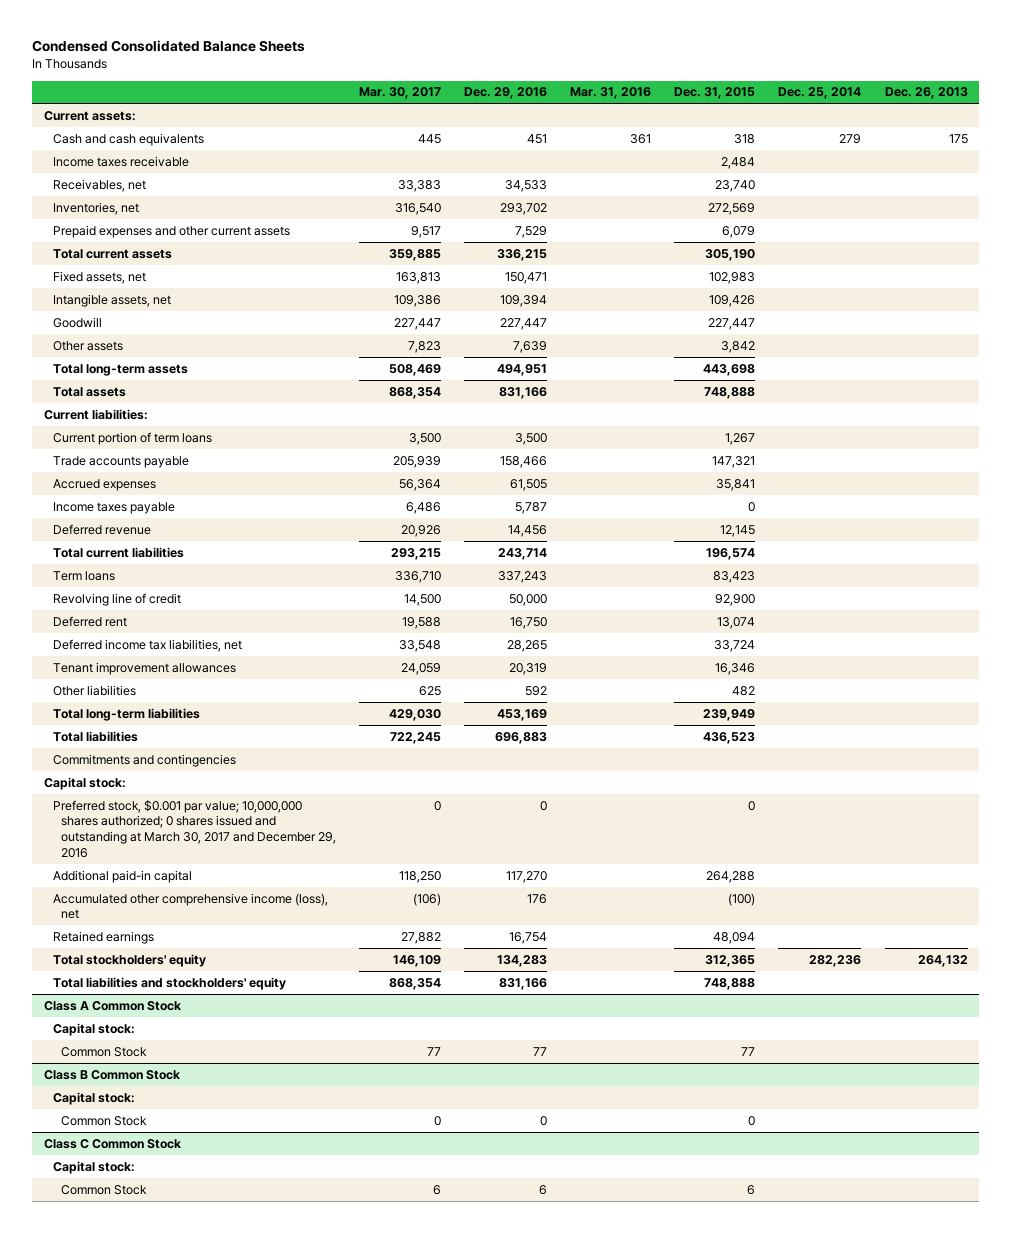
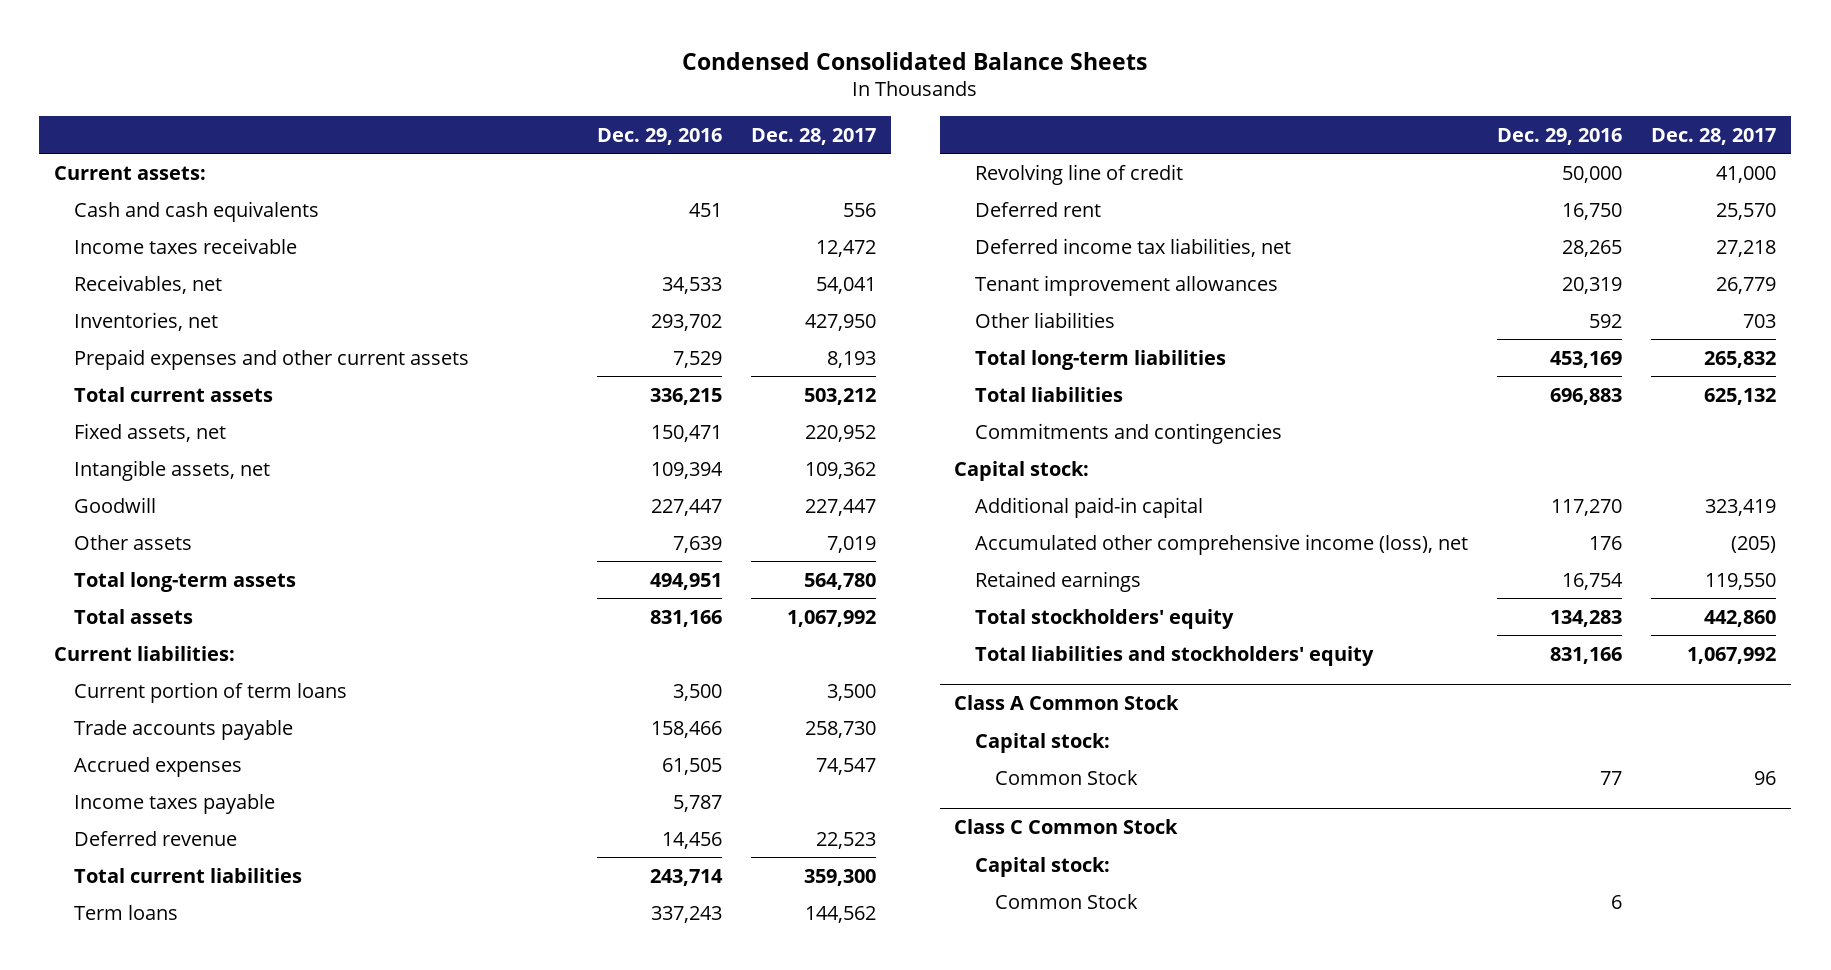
- | Mar. 30, 2017 | Dec. 29, 2016 | Mar. 31, 2016 | Dec. 31, 2015 | Dec. 25, 2014 | Dec. 26, 2013
+ | Dec. 29, 2016 | Dec. 28, 2017
- Preferred stock, $0.001 par value; 10,000,000 shares authorized; 0 shares issued and outstanding at March 30, 2017 and December 29, 2016 | 0 | 0 | | 0 | |
- Class B Common Stock
- Capital stock:
- Common Stock | 0 | 0 | | 0 | |

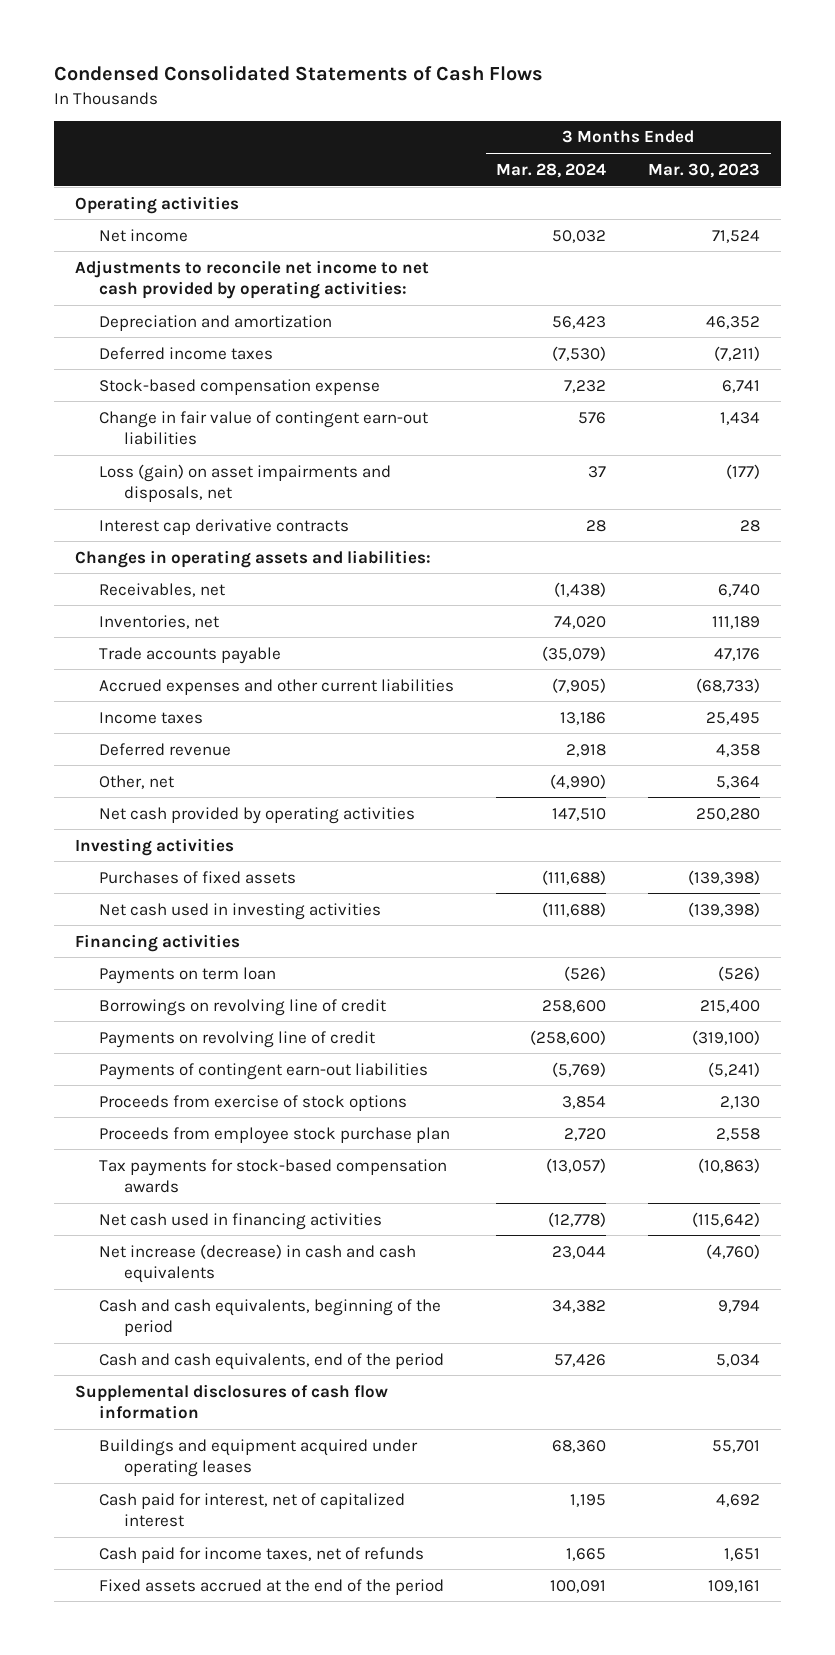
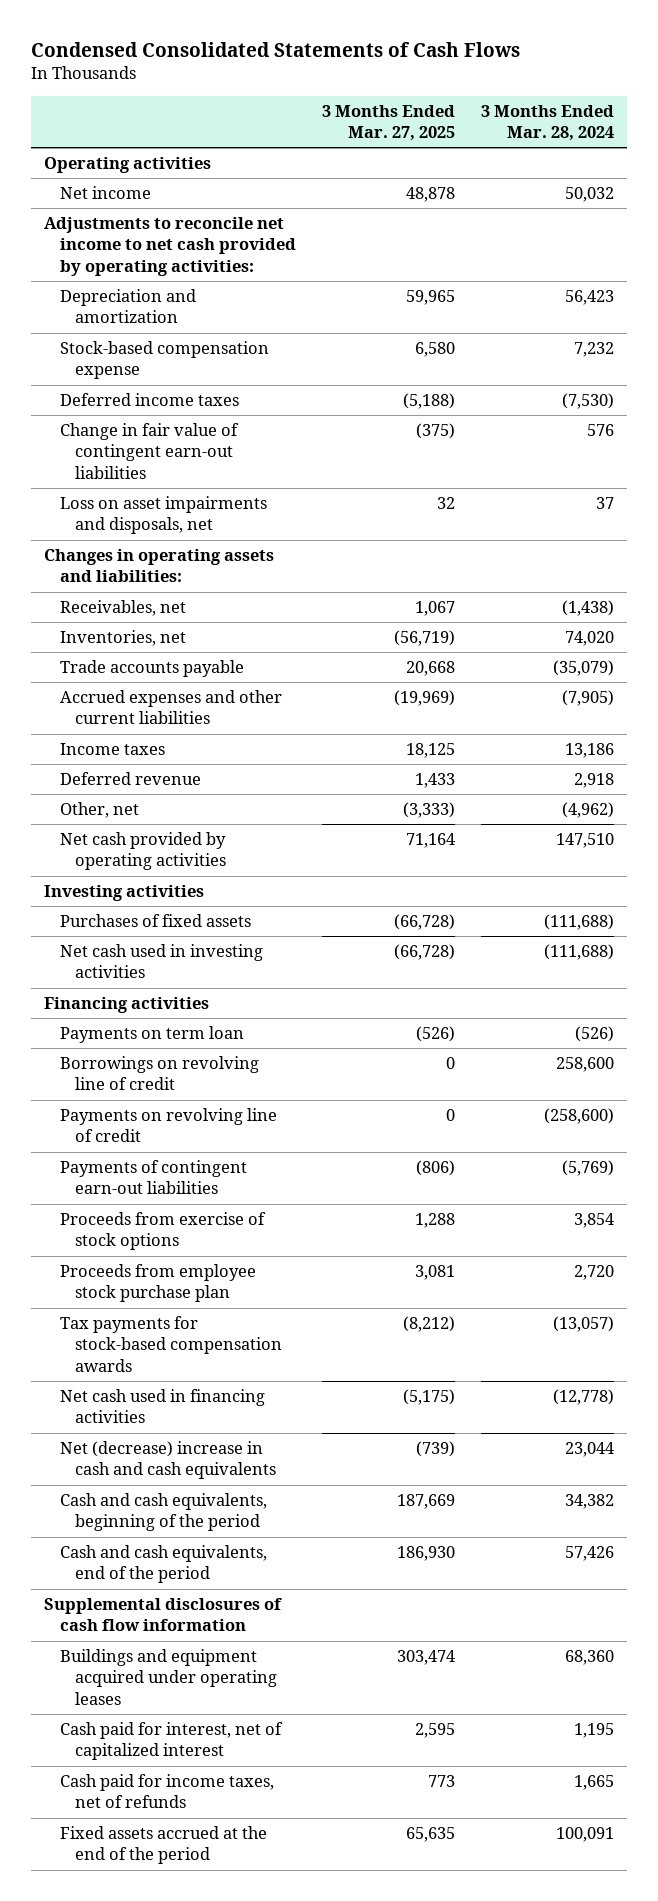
- | 3 Months Ended Mar. 28, 2024 | 3 Months Ended Mar. 30, 2023
+ | 3 Months Ended Mar. 27, 2025 | 3 Months Ended Mar. 28, 2024
moved down: Deferred income taxes | (5,188) | (7,530)
- Loss (gain) on asset impairments and disposals, net | 37 | (177)
- Interest cap derivative contracts | 28 | 28
+ Loss on asset impairments and disposals, net | 32 | 37
- Other, net | (4,990) | 5,364
+ Other, net | (3,333) | (4,962)
- Net increase (decrease) in cash and cash equivalents | 23,044 | (4,760)
+ Net (decrease) increase in cash and cash equivalents | (739) | 23,044

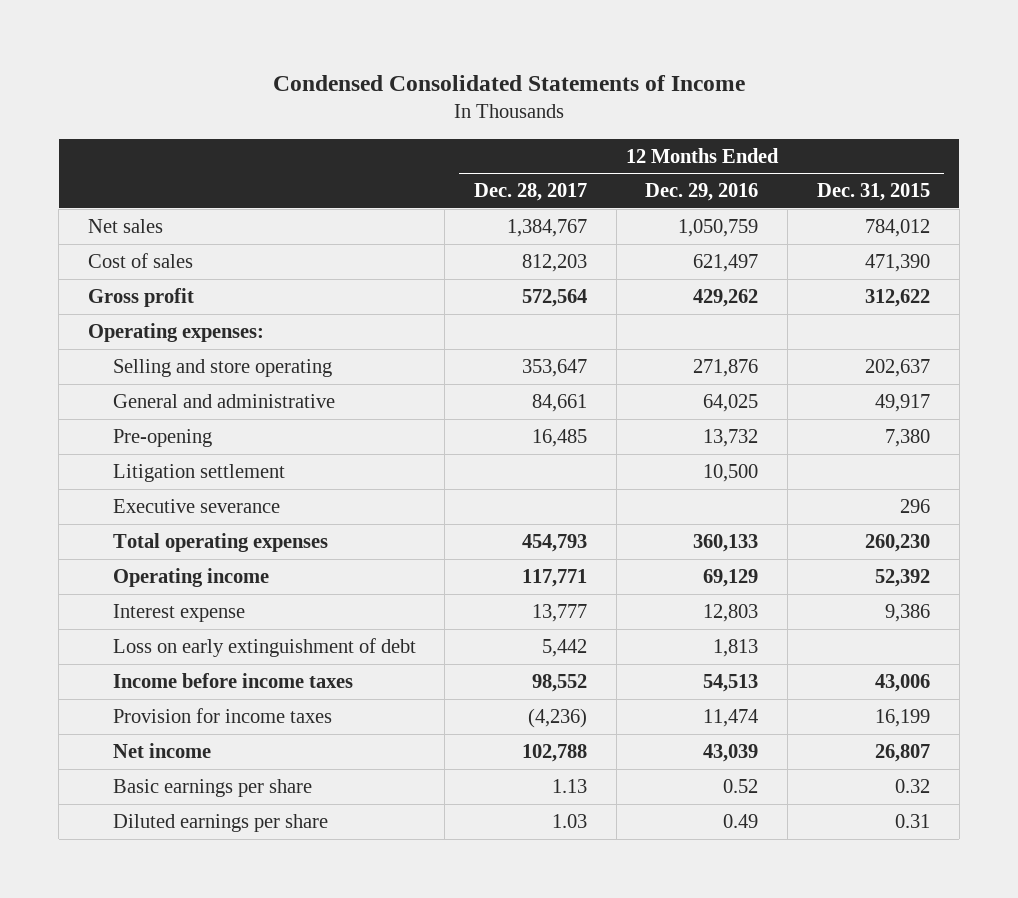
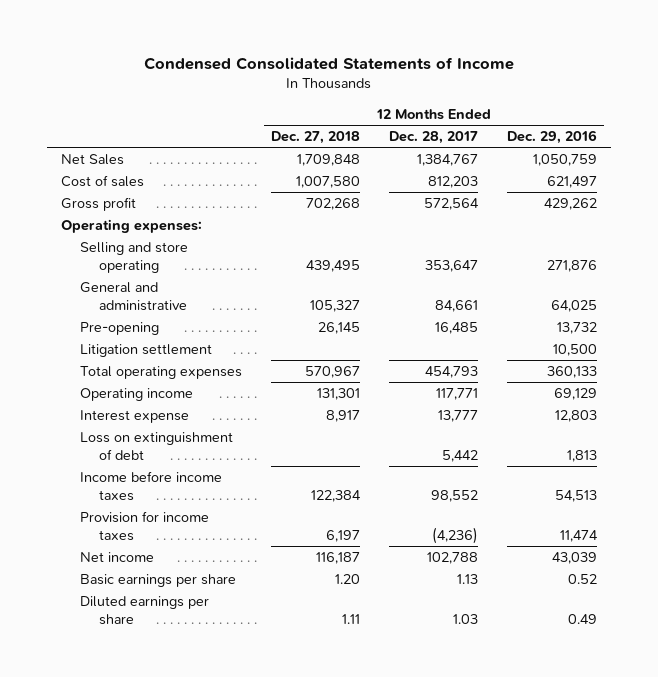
- | 12 Months Ended Dec. 28, 2017 | 12 Months Ended Dec. 29, 2016 | 12 Months Ended Dec. 31, 2015
+ | 12 Months Ended Dec. 27, 2018 | 12 Months Ended Dec. 28, 2017 | 12 Months Ended Dec. 29, 2016
- Net sales | 1,384,767 | 1,050,759 | 784,012
+ Net Sales | 1,709,848 | 1,384,767 | 1,050,759
- Executive severance | | | 296
- Loss on early extinguishment of debt | 5,442 | 1,813 |
+ Loss on extinguishment of debt | | 5,442 | 1,813

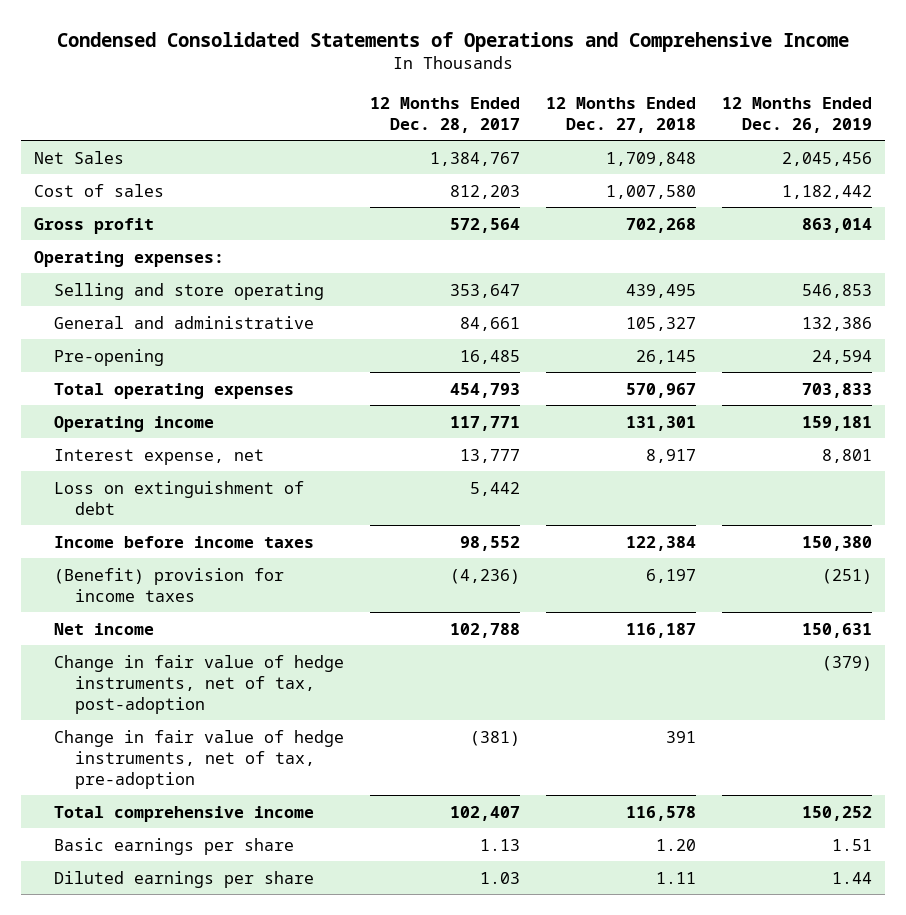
- Condensed Consolidated Statements of Income
+ Condensed Consolidated Statements of Operations and Comprehensive Income
- | 12 Months Ended Dec. 27, 2018 | 12 Months Ended Dec. 28, 2017 | 12 Months Ended Dec. 29, 2016
+ | 12 Months Ended Dec. 28, 2017 | 12 Months Ended Dec. 27, 2018 | 12 Months Ended Dec. 26, 2019
- Litigation settlement | | | 10,500
- Interest expense | 8,917 | 13,777 | 12,803
+ Interest expense, net | 13,777 | 8,917 | 8,801
- Provision for income taxes | 6,197 | (4,236) | 11,474
+ (Benefit) provision for income taxes | (4,236) | 6,197 | (251)
+ Change in fair value of hedge instruments, net of tax, post-adoption | | | (379)
+ Change in fair value of hedge instruments, net of tax, pre-adoption | (381) | 391 |
+ Total comprehensive income | 102,407 | 116,578 | 150,252

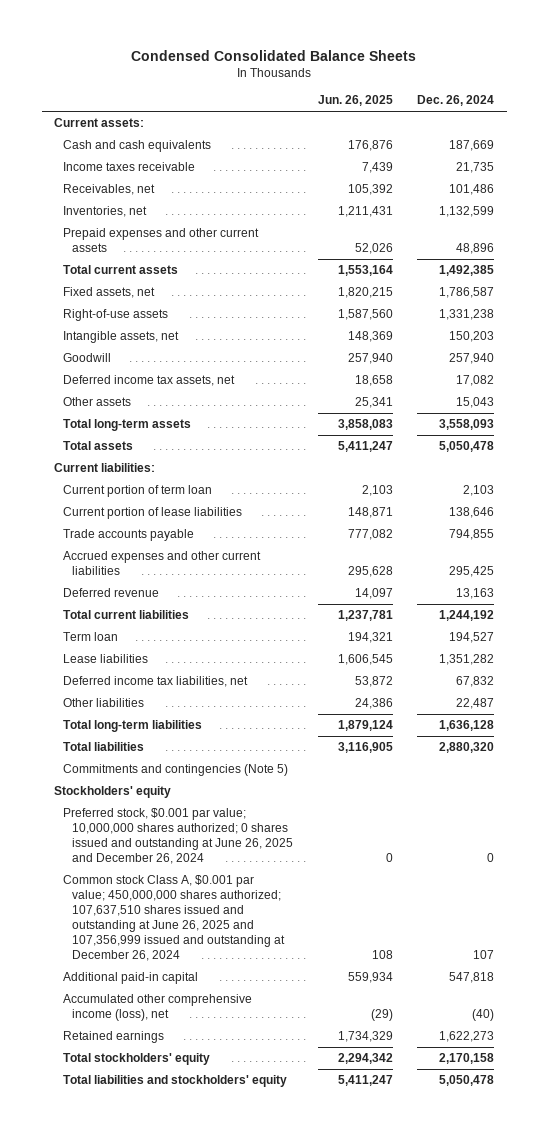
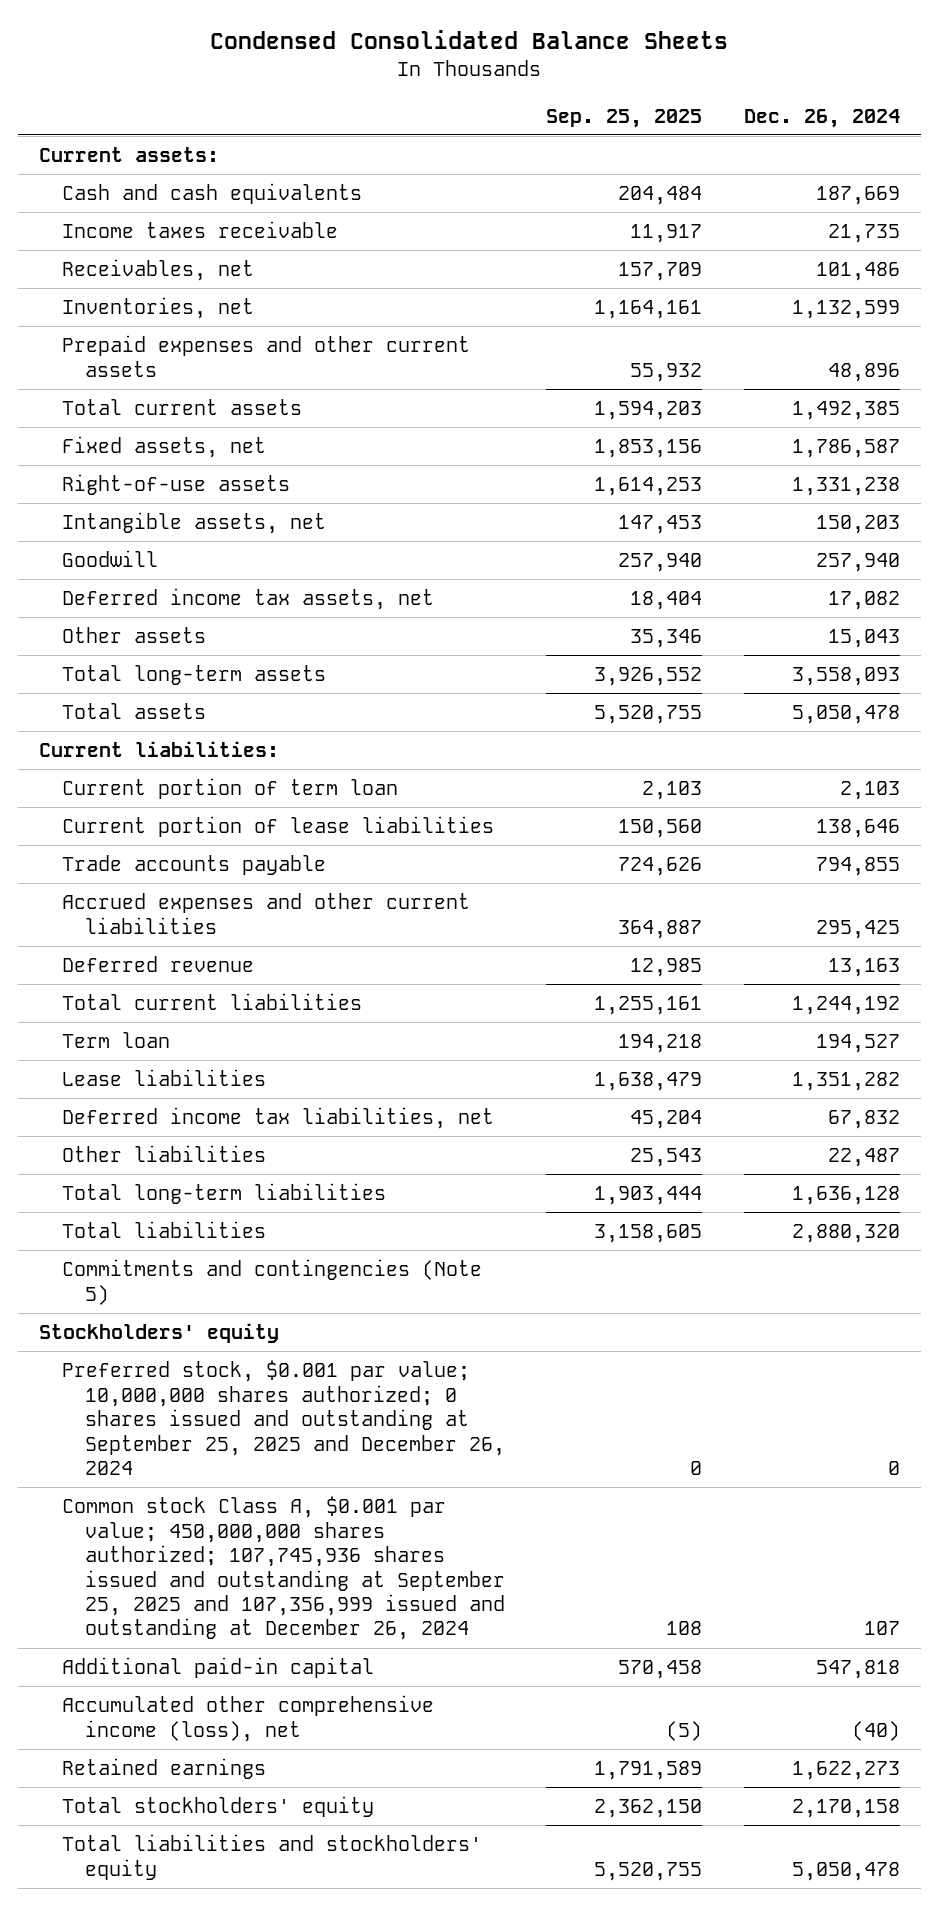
- | Jun. 26, 2025 | Dec. 26, 2024
+ | Sep. 25, 2025 | Dec. 26, 2024
- Preferred stock, $0.001 par value; 10,000,000 shares authorized; 0 shares issued and outstanding at June 26, 2025 and December 26, 2024 | 0 | 0
- Common stock Class A, $0.001 par value; 450,000,000 shares authorized; 107,637,510 shares issued and outstanding at June 26, 2025 and 107,356,999 issued and outstanding at December 26, 2024 | 108 | 107
+ Preferred stock, $0.001 par value; 10,000,000 shares authorized; 0 shares issued and outstanding at September 25, 2025 and December 26, 2024 | 0 | 0
+ Common stock Class A, $0.001 par value; 450,000,000 shares authorized; 107,745,936 shares issued and outstanding at September 25, 2025 and 107,356,999 issued and outstanding at December 26, 2024 | 108 | 107

